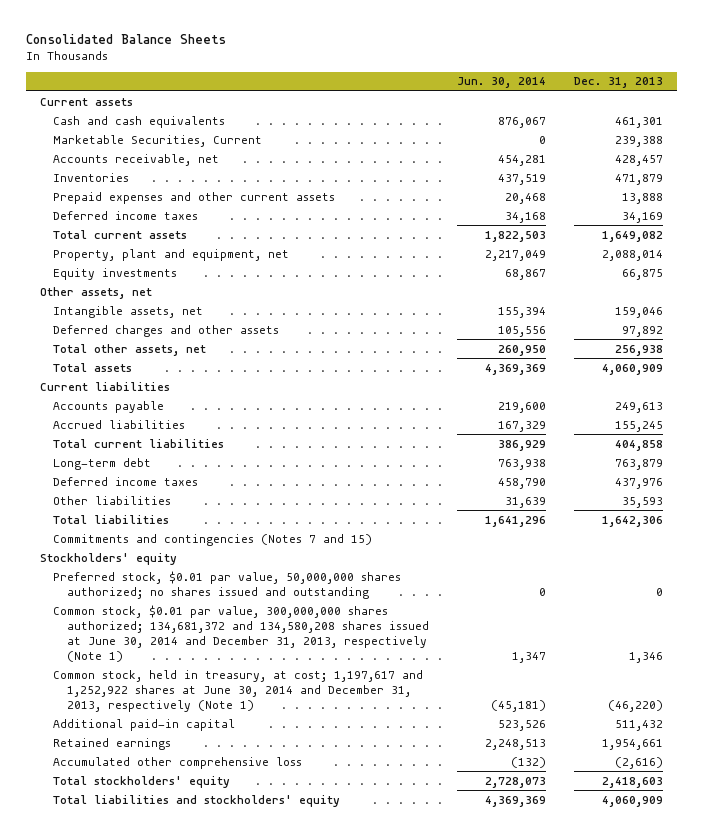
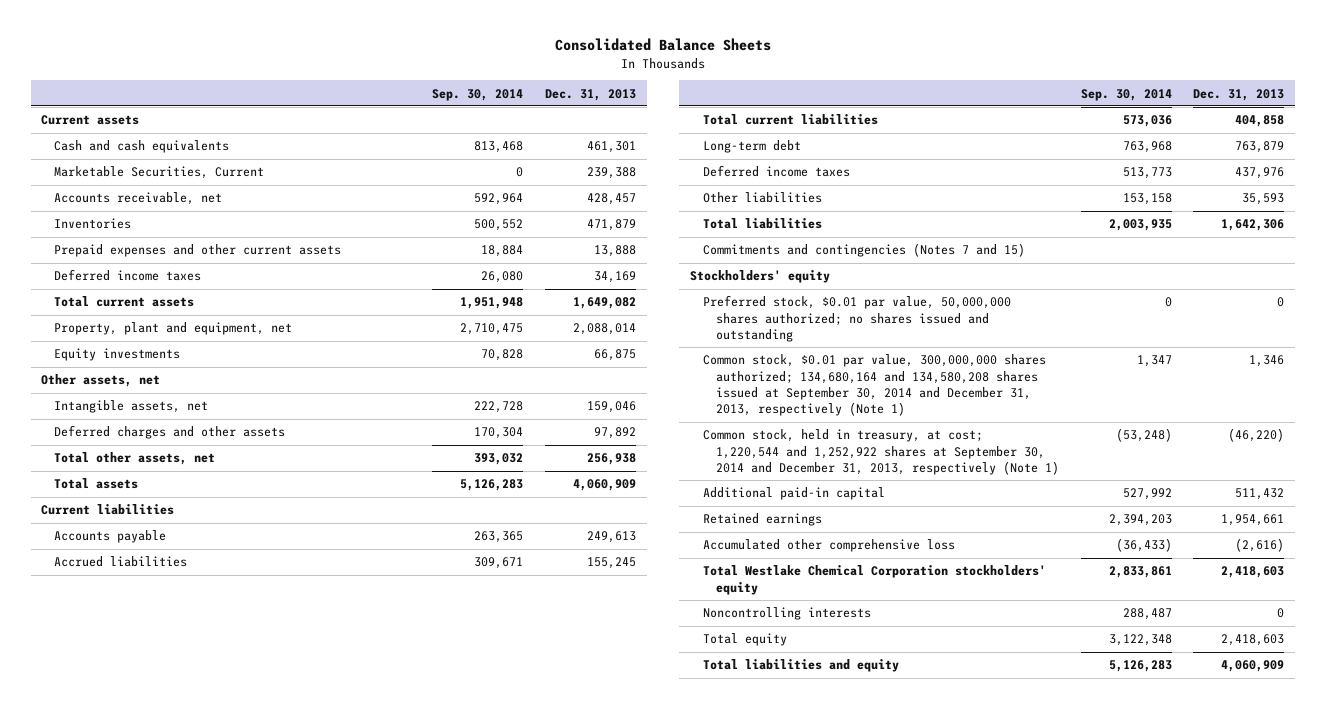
- | Jun. 30, 2014 | Dec. 31, 2013
+ | Sep. 30, 2014 | Dec. 31, 2013
- Common stock, $0.01 par value, 300,000,000 shares authorized; 134,681,372 and 134,580,208 shares issued at June 30, 2014 and December 31, 2013, respectively (Note 1) | 1,347 | 1,346
- Common stock, held in treasury, at cost; 1,197,617 and 1,252,922 shares at June 30, 2014 and December 31, 2013, respectively (Note 1) | (45,181) | (46,220)
+ Common stock, $0.01 par value, 300,000,000 shares authorized; 134,680,164 and 134,580,208 shares issued at September 30, 2014 and December 31, 2013, respectively (Note 1) | 1,347 | 1,346
+ Common stock, held in treasury, at cost; 1,220,544 and 1,252,922 shares at September 30, 2014 and December 31, 2013, respectively (Note 1) | (53,248) | (46,220)
- Total stockholders' equity | 2,728,073 | 2,418,603
- Total liabilities and stockholders' equity | 4,369,369 | 4,060,909
+ Total Westlake Chemical Corporation stockholders' equity | 2,833,861 | 2,418,603
+ Noncontrolling interests | 288,487 | 0
+ Total equity | 3,122,348 | 2,418,603
+ Total liabilities and equity | 5,126,283 | 4,060,909

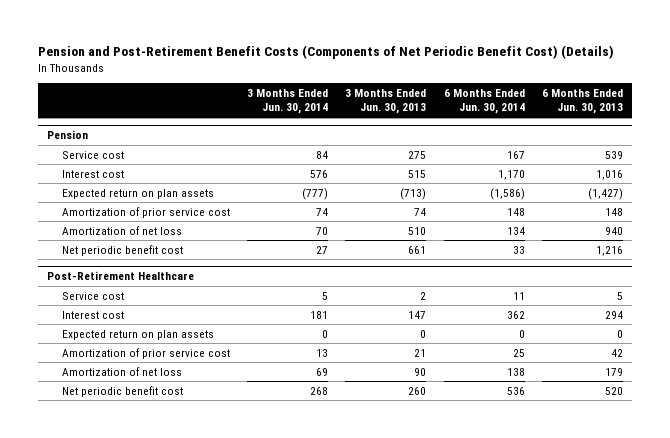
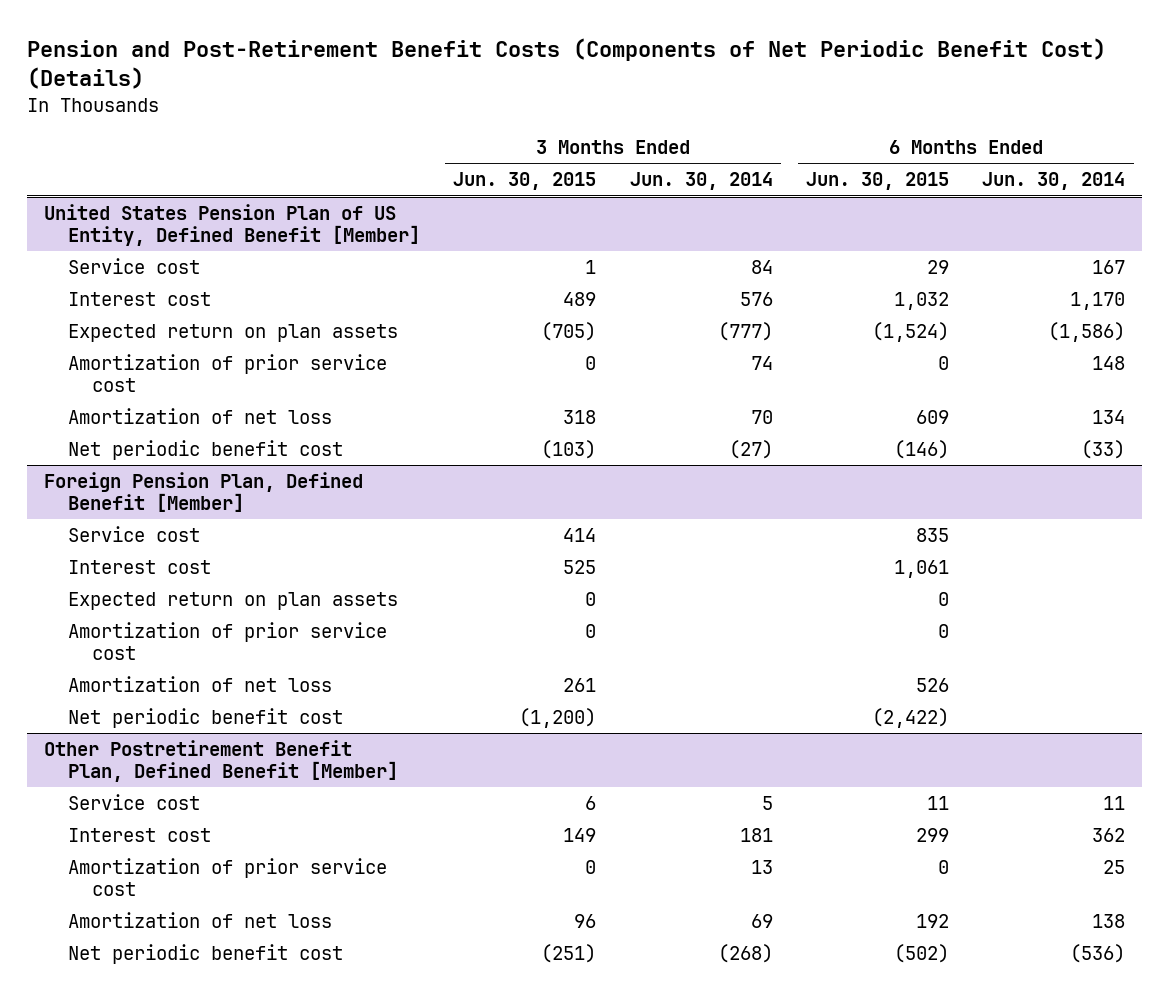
- | 3 Months Ended Jun. 30, 2014 | 3 Months Ended Jun. 30, 2013 | 6 Months Ended Jun. 30, 2014 | 6 Months Ended Jun. 30, 2013
+ | 3 Months Ended Jun. 30, 2015 | 3 Months Ended Jun. 30, 2014 | 6 Months Ended Jun. 30, 2015 | 6 Months Ended Jun. 30, 2014
- Pension
+ United States Pension Plan of US Entity, Defined Benefit [Member]
- Net periodic benefit cost | 27 | 661 | 33 | 1,216
- Post-Retirement Healthcare
+ Net periodic benefit cost | (103) | (27) | (146) | (33)
+ Foreign Pension Plan, Defined Benefit [Member]
+ Service cost | 414 | | 835 |
+ Interest cost | 525 | | 1,061 |
+ Expected return on plan assets | 0 | | 0 |
+ Amortization of prior service cost | 0 | | 0 |
+ Amortization of net loss | 261 | | 526 |
+ Net periodic benefit cost | (1,200) | | (2,422) |
+ Other Postretirement Benefit Plan, Defined Benefit [Member]
- Expected return on plan assets | 0 | 0 | 0 | 0
- Net periodic benefit cost | 268 | 260 | 536 | 520
+ Net periodic benefit cost | (251) | (268) | (502) | (536)

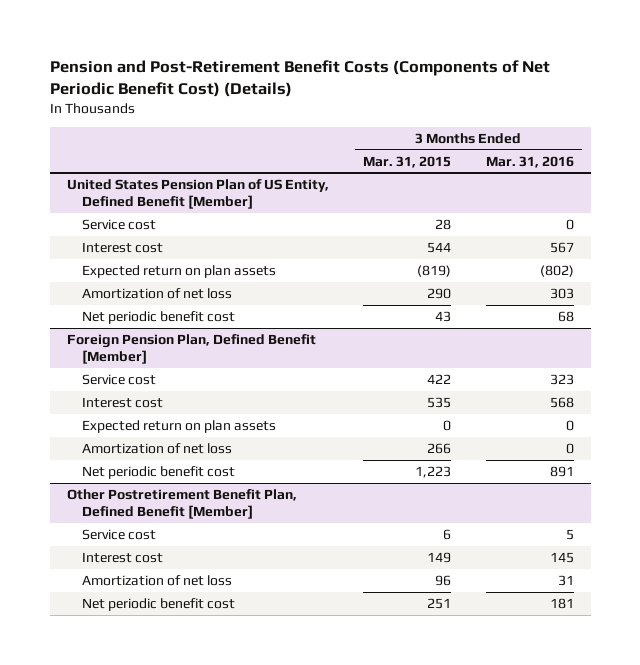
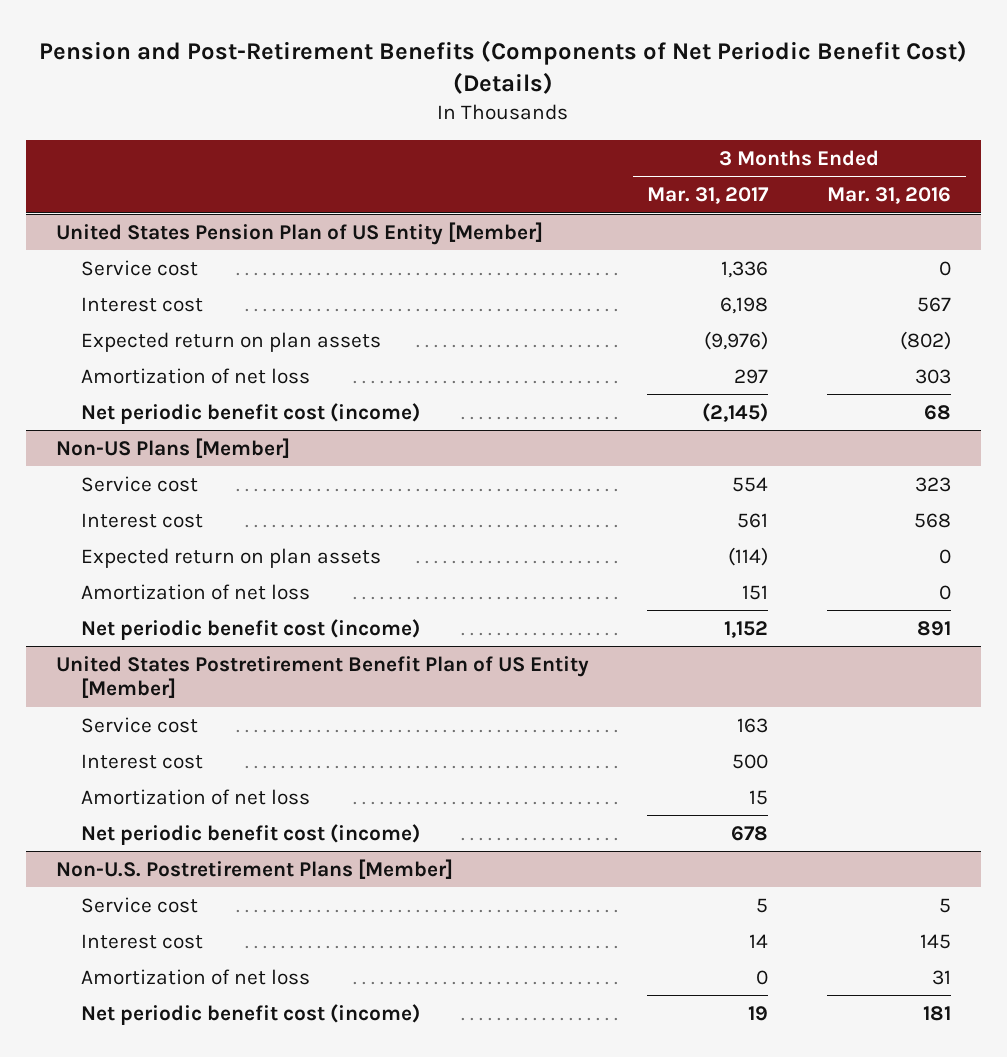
- Pension and Post-Retirement Benefit Costs (Components of Net Periodic Benefit Cost) (Details)
+ Pension and Post-Retirement Benefits (Components of Net Periodic Benefit Cost) (Details)
- | 3 Months Ended Mar. 31, 2015 | 3 Months Ended Mar. 31, 2016
+ | 3 Months Ended Mar. 31, 2017 | 3 Months Ended Mar. 31, 2016
- United States Pension Plan of US Entity, Defined Benefit [Member]
+ United States Pension Plan of US Entity [Member]
- Net periodic benefit cost | 43 | 68
- Foreign Pension Plan, Defined Benefit [Member]
+ Net periodic benefit cost (income) | (2,145) | 68
+ Non-US Plans [Member]
- Net periodic benefit cost | 1,223 | 891
- Other Postretirement Benefit Plan, Defined Benefit [Member]
+ Net periodic benefit cost (income) | 1,152 | 891
+ United States Postretirement Benefit Plan of US Entity [Member]
+ Service cost | 163 |
+ Interest cost | 500 |
+ Amortization of net loss | 15 |
+ Net periodic benefit cost (income) | 678 |
+ Non-U.S. Postretirement Plans [Member]
- Net periodic benefit cost | 251 | 181
+ Net periodic benefit cost (income) | 19 | 181

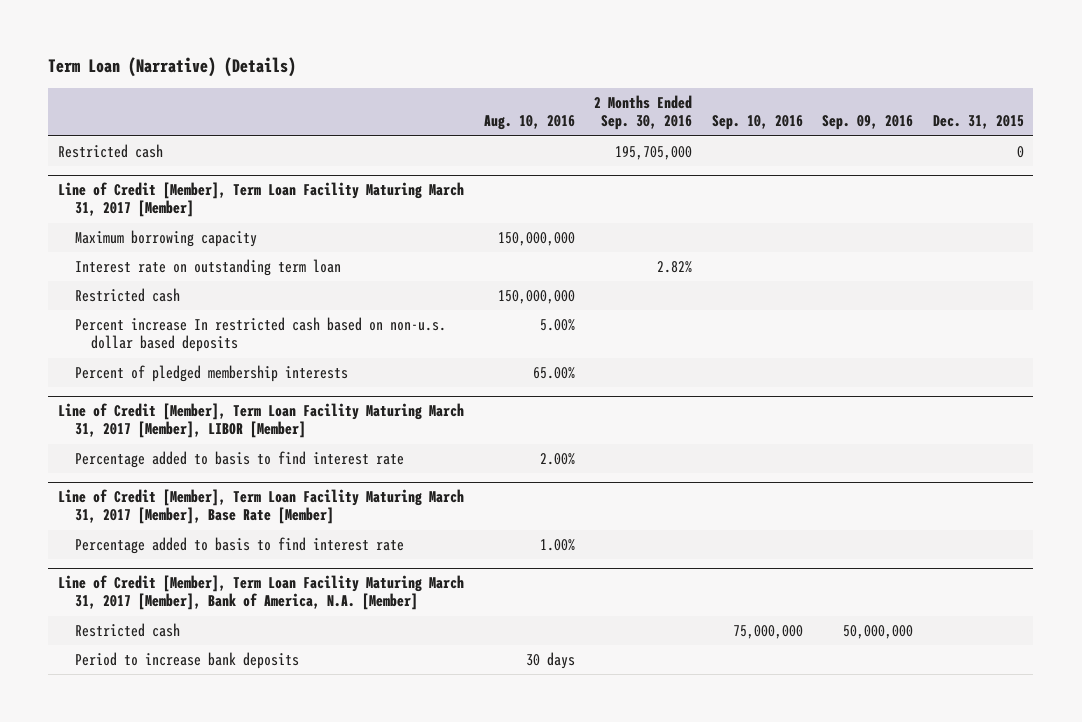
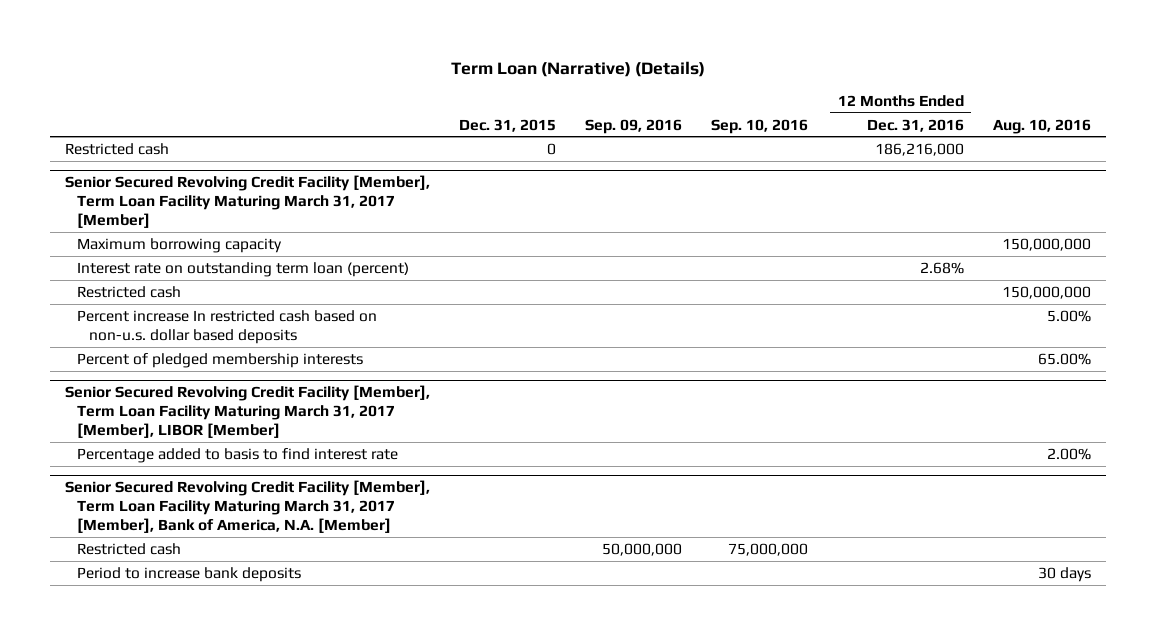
- | Aug. 10, 2016 | 2 Months Ended Sep. 30, 2016 | Sep. 10, 2016 | Sep. 09, 2016 | Dec. 31, 2015
+ | Dec. 31, 2015 | Sep. 09, 2016 | Sep. 10, 2016 | 12 Months Ended Dec. 31, 2016 | Aug. 10, 2016
- Line of Credit [Member], Term Loan Facility Maturing March 31, 2017 [Member]
+ Senior Secured Revolving Credit Facility [Member], Term Loan Facility Maturing March 31, 2017 [Member]
- Interest rate on outstanding term loan | | 2.82% | | |
+ Interest rate on outstanding term loan (percent) | | | | 2.68% |
- Line of Credit [Member], Term Loan Facility Maturing March 31, 2017 [Member], LIBOR [Member]
+ Senior Secured Revolving Credit Facility [Member], Term Loan Facility Maturing March 31, 2017 [Member], LIBOR [Member]
- Line of Credit [Member], Term Loan Facility Maturing March 31, 2017 [Member], Base Rate [Member]
- Percentage added to basis to find interest rate | 1.00% | | | |
- Line of Credit [Member], Term Loan Facility Maturing March 31, 2017 [Member], Bank of America, N.A. [Member]
+ Senior Secured Revolving Credit Facility [Member], Term Loan Facility Maturing March 31, 2017 [Member], Bank of America, N.A. [Member]

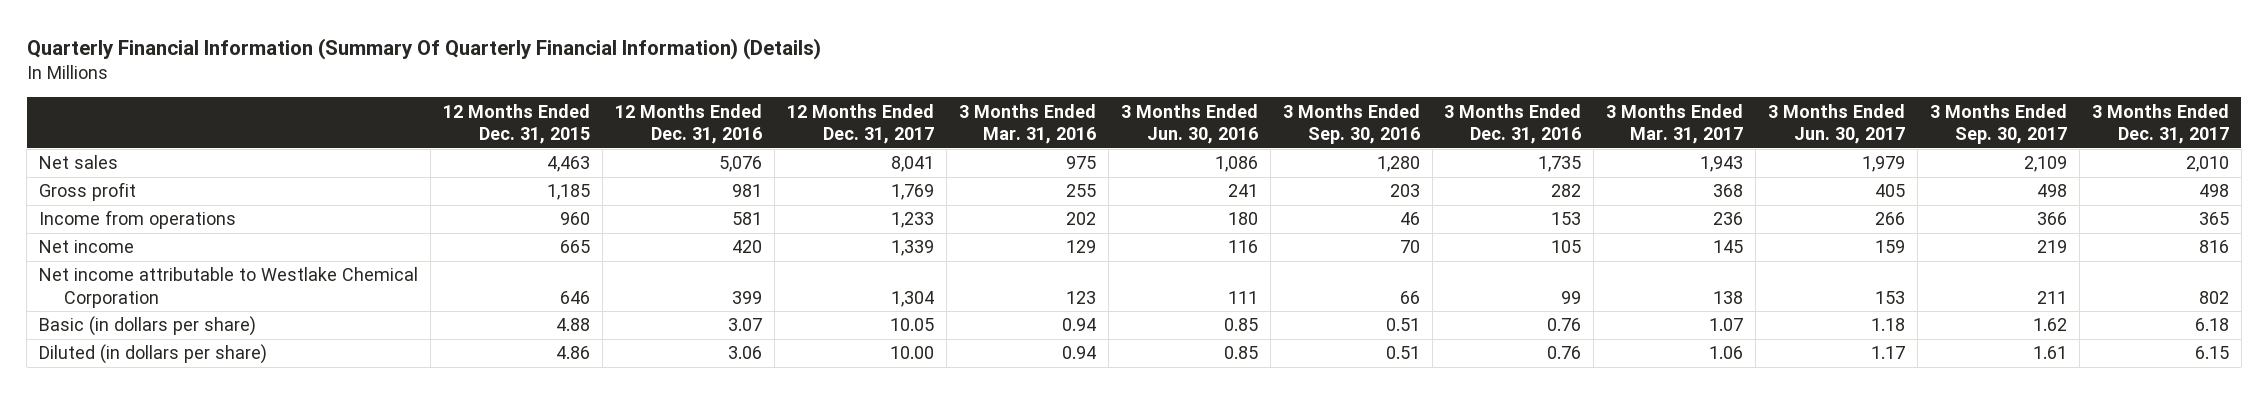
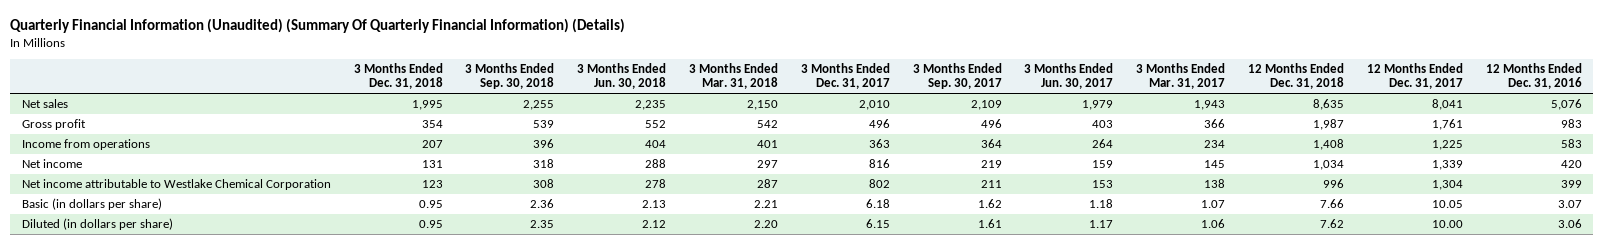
- Quarterly Financial Information (Summary Of Quarterly Financial Information) (Details)
+ Quarterly Financial Information (Unaudited) (Summary Of Quarterly Financial Information) (Details)
- | 12 Months Ended Dec. 31, 2015 | 12 Months Ended Dec. 31, 2016 | 12 Months Ended Dec. 31, 2017 | 3 Months Ended Mar. 31, 2016 | 3 Months Ended Jun. 30, 2016 | 3 Months Ended Sep. 30, 2016 | 3 Months Ended Dec. 31, 2016 | 3 Months Ended Mar. 31, 2017 | 3 Months Ended Jun. 30, 2017 | 3 Months Ended Sep. 30, 2017 | 3 Months Ended Dec. 31, 2017
+ | 3 Months Ended Dec. 31, 2018 | 3 Months Ended Sep. 30, 2018 | 3 Months Ended Jun. 30, 2018 | 3 Months Ended Mar. 31, 2018 | 3 Months Ended Dec. 31, 2017 | 3 Months Ended Sep. 30, 2017 | 3 Months Ended Jun. 30, 2017 | 3 Months Ended Mar. 31, 2017 | 12 Months Ended Dec. 31, 2018 | 12 Months Ended Dec. 31, 2017 | 12 Months Ended Dec. 31, 2016
- Gross profit | 1,185 | 981 | 1,769 | 255 | 241 | 203 | 282 | 368 | 405 | 498 | 498
- Income from operations | 960 | 581 | 1,233 | 202 | 180 | 46 | 153 | 236 | 266 | 366 | 365
+ Gross profit | 354 | 539 | 552 | 542 | 496 | 496 | 403 | 366 | 1,987 | 1,761 | 983
+ Income from operations | 207 | 396 | 404 | 401 | 363 | 364 | 264 | 234 | 1,408 | 1,225 | 583

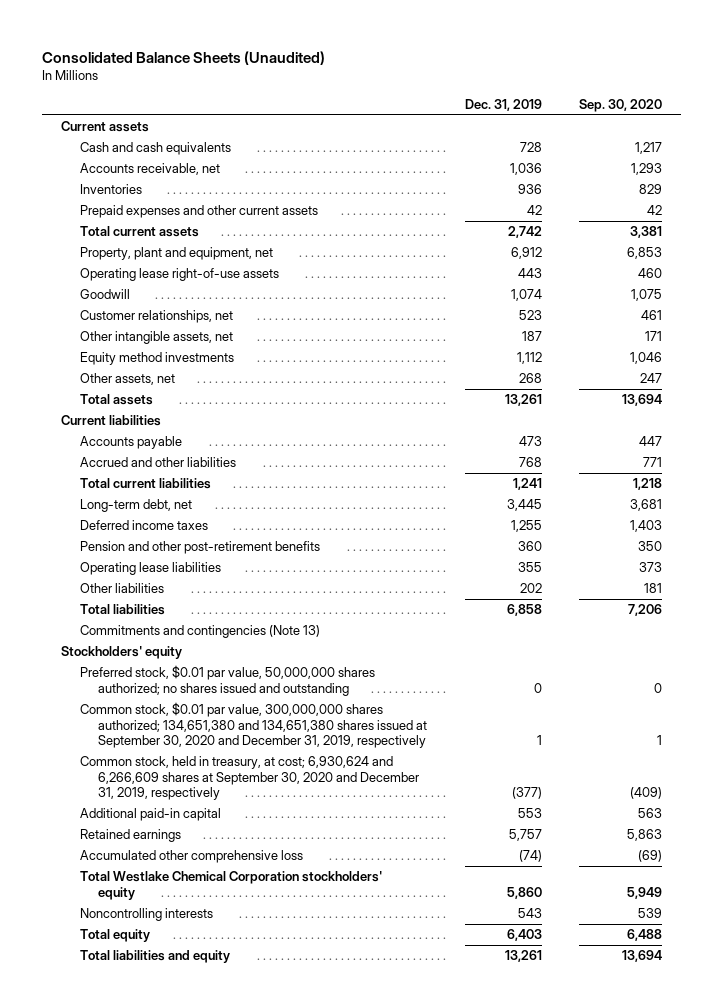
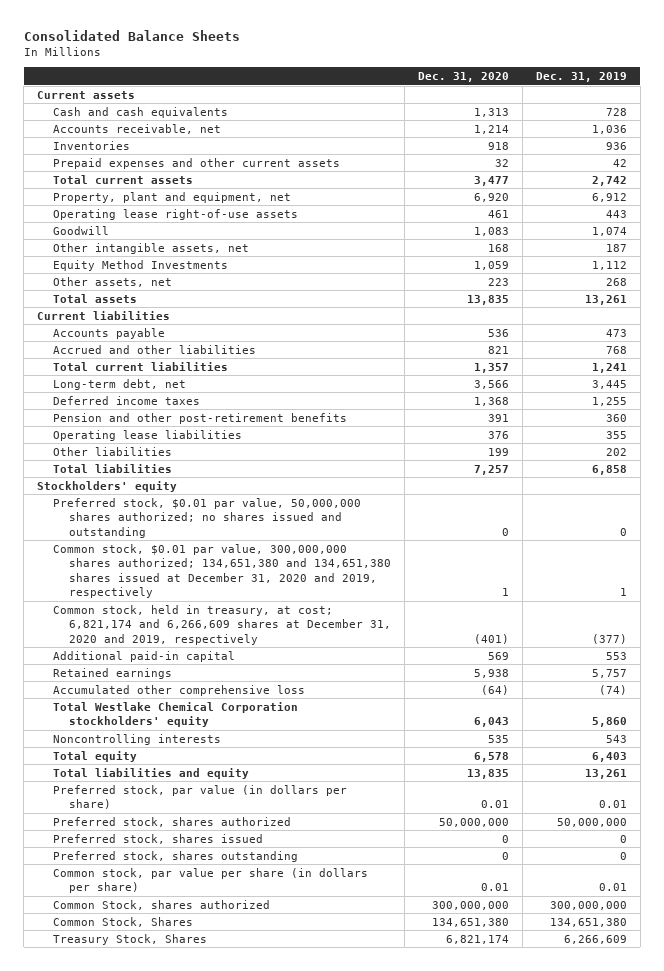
- Consolidated Balance Sheets (Unaudited)
+ Consolidated Balance Sheets
- | Dec. 31, 2019 | Sep. 30, 2020
+ | Dec. 31, 2020 | Dec. 31, 2019
- Customer relationships, net | 523 | 461
- Equity method investments | 1,112 | 1,046
+ Equity Method Investments | 1,059 | 1,112
- Commitments and contingencies (Note 13)
- Common stock, $0.01 par value, 300,000,000 shares authorized; 134,651,380 and 134,651,380 shares issued at September 30, 2020 and December 31, 2019, respectively | 1 | 1
- Common stock, held in treasury, at cost; 6,930,624 and 6,266,609 shares at September 30, 2020 and December 31, 2019, respectively | (377) | (409)
+ Common stock, $0.01 par value, 300,000,000 shares authorized; 134,651,380 and 134,651,380 shares issued at December 31, 2020 and 2019, respectively | 1 | 1
+ Common stock, held in treasury, at cost; 6,821,174 and 6,266,609 shares at December 31, 2020 and 2019, respectively | (401) | (377)
+ Preferred stock, par value (in dollars per share) | 0.01 | 0.01
+ Preferred stock, shares authorized | 50,000,000 | 50,000,000
+ Preferred stock, shares issued | 0 | 0
+ Preferred stock, shares outstanding | 0 | 0
+ Common stock, par value per share (in dollars per share) | 0.01 | 0.01
+ Common Stock, shares authorized | 300,000,000 | 300,000,000
+ Common Stock, Shares | 134,651,380 | 134,651,380
+ Treasury Stock, Shares | 6,821,174 | 6,266,609

